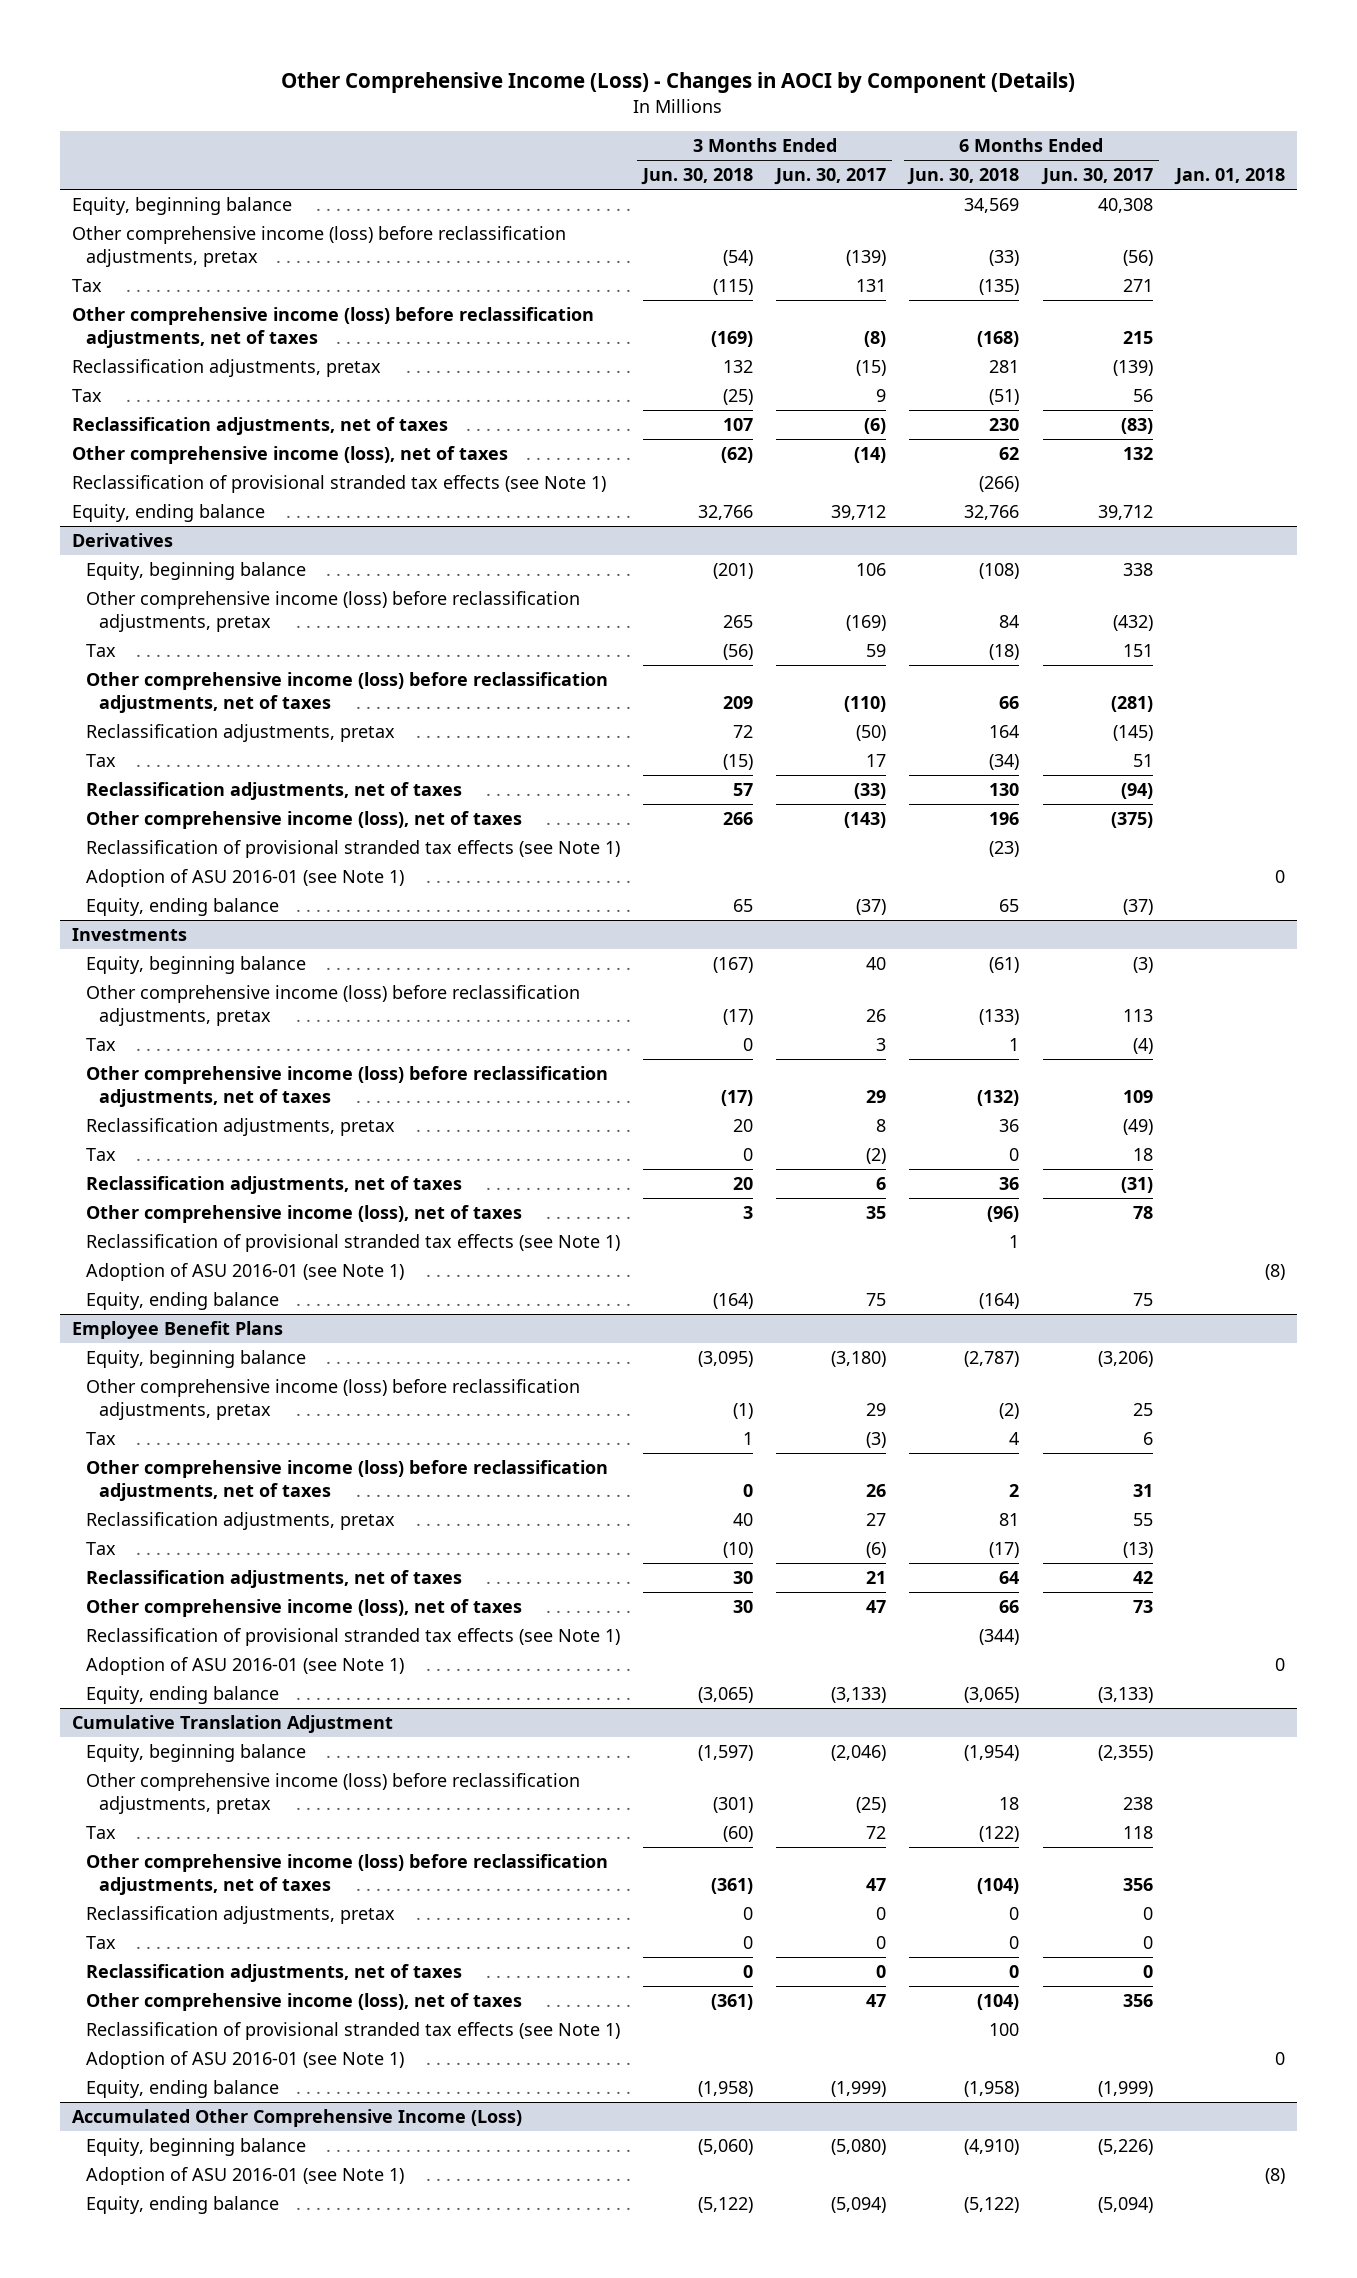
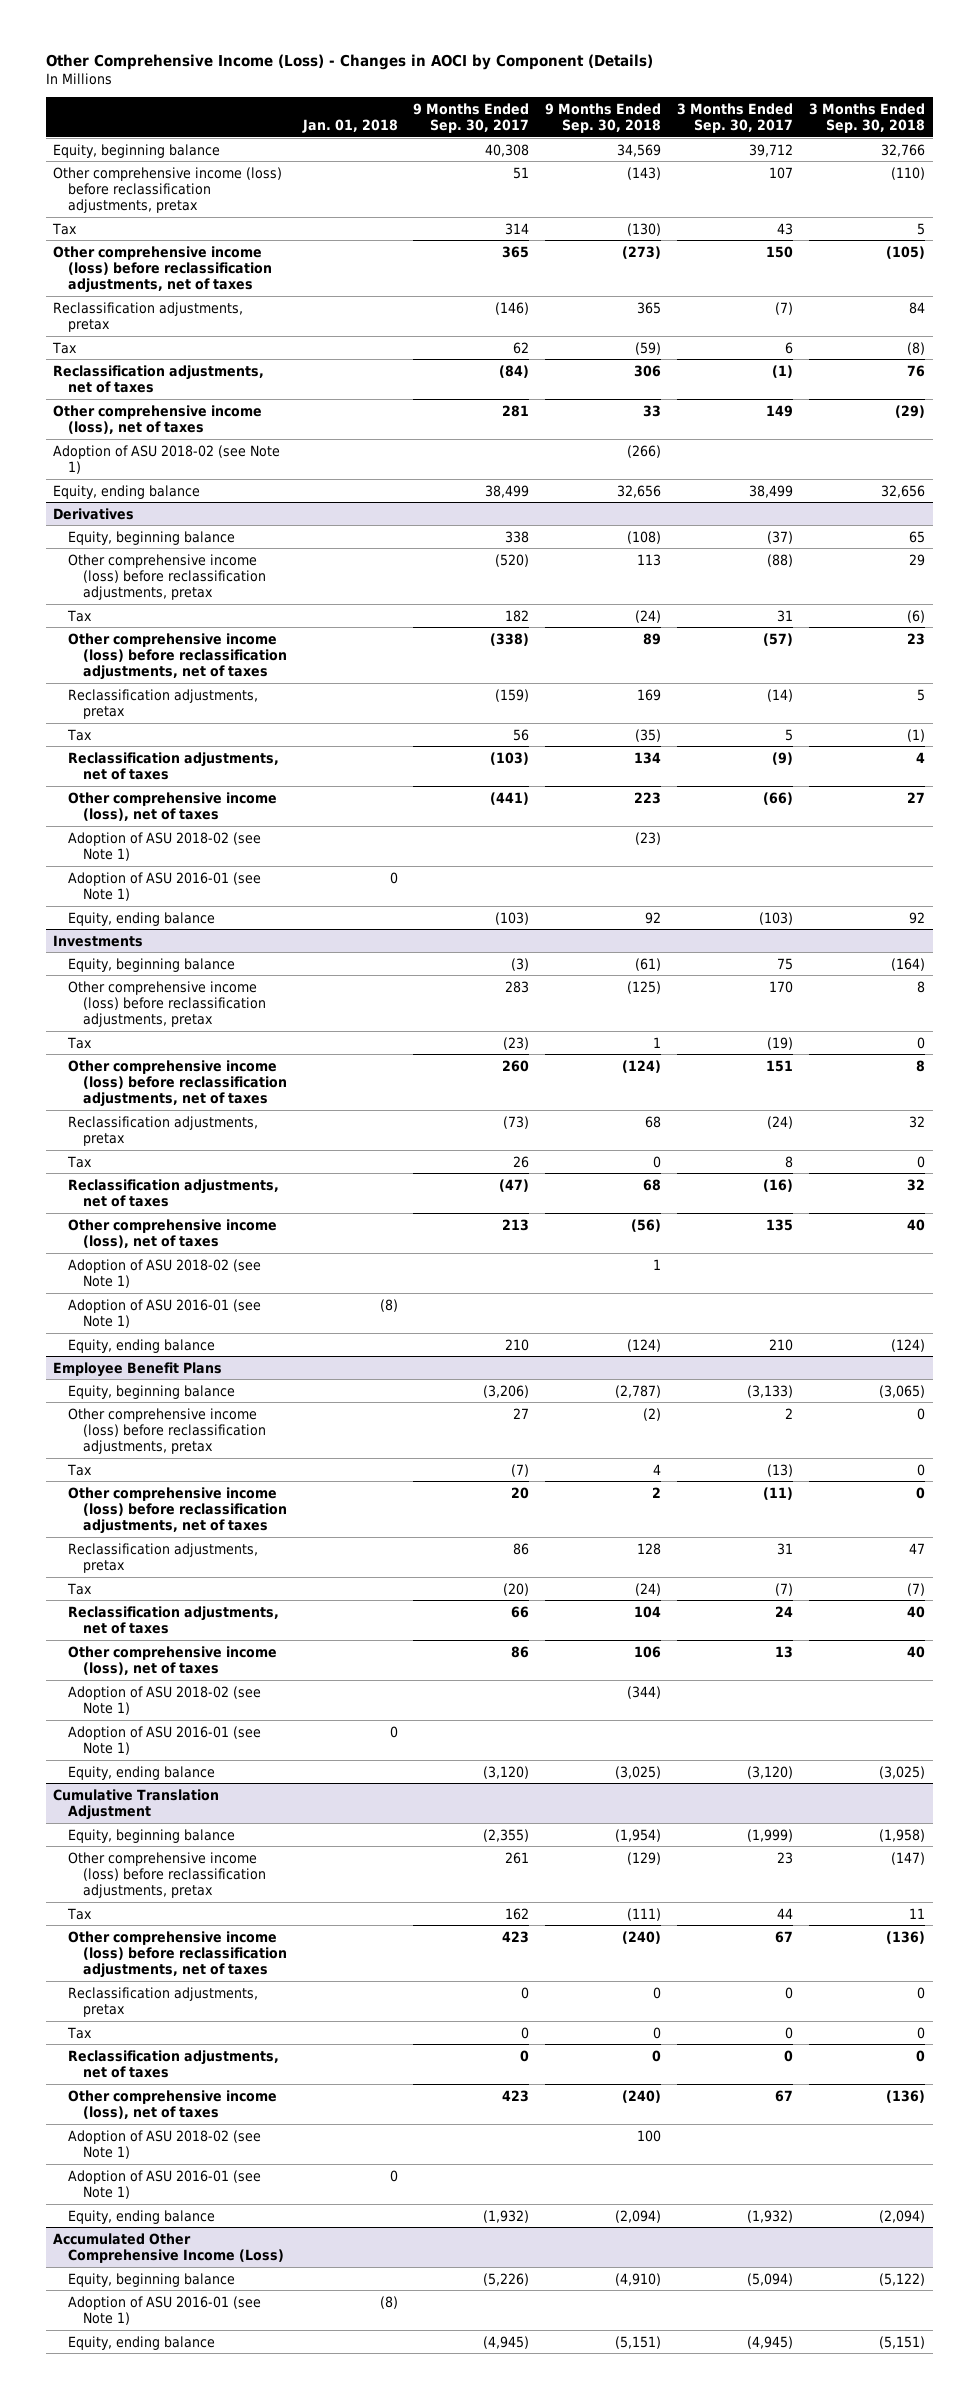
- | 3 Months Ended Jun. 30, 2018 | 3 Months Ended Jun. 30, 2017 | 6 Months Ended Jun. 30, 2018 | 6 Months Ended Jun. 30, 2017 | Jan. 01, 2018
+ | Jan. 01, 2018 | 9 Months Ended Sep. 30, 2017 | 9 Months Ended Sep. 30, 2018 | 3 Months Ended Sep. 30, 2017 | 3 Months Ended Sep. 30, 2018
- Reclassification of provisional stranded tax effects (see Note 1) | | | (266) | |
+ Adoption of ASU 2018-02 (see Note 1) | | | (266) | |
@ Derivatives
- Reclassification of provisional stranded tax effects (see Note 1) | | | (23) | |
+ Adoption of ASU 2018-02 (see Note 1) | | | (23) | |
@ Investments
- Reclassification of provisional stranded tax effects (see Note 1) | | | 1 | |
+ Adoption of ASU 2018-02 (see Note 1) | | | 1 | |
@ Employee Benefit Plans
- Reclassification of provisional stranded tax effects (see Note 1) | | | (344) | |
+ Adoption of ASU 2018-02 (see Note 1) | | | (344) | |
@ Cumulative Translation Adjustment
- Reclassification of provisional stranded tax effects (see Note 1) | | | 100 | |
+ Adoption of ASU 2018-02 (see Note 1) | | | 100 | |

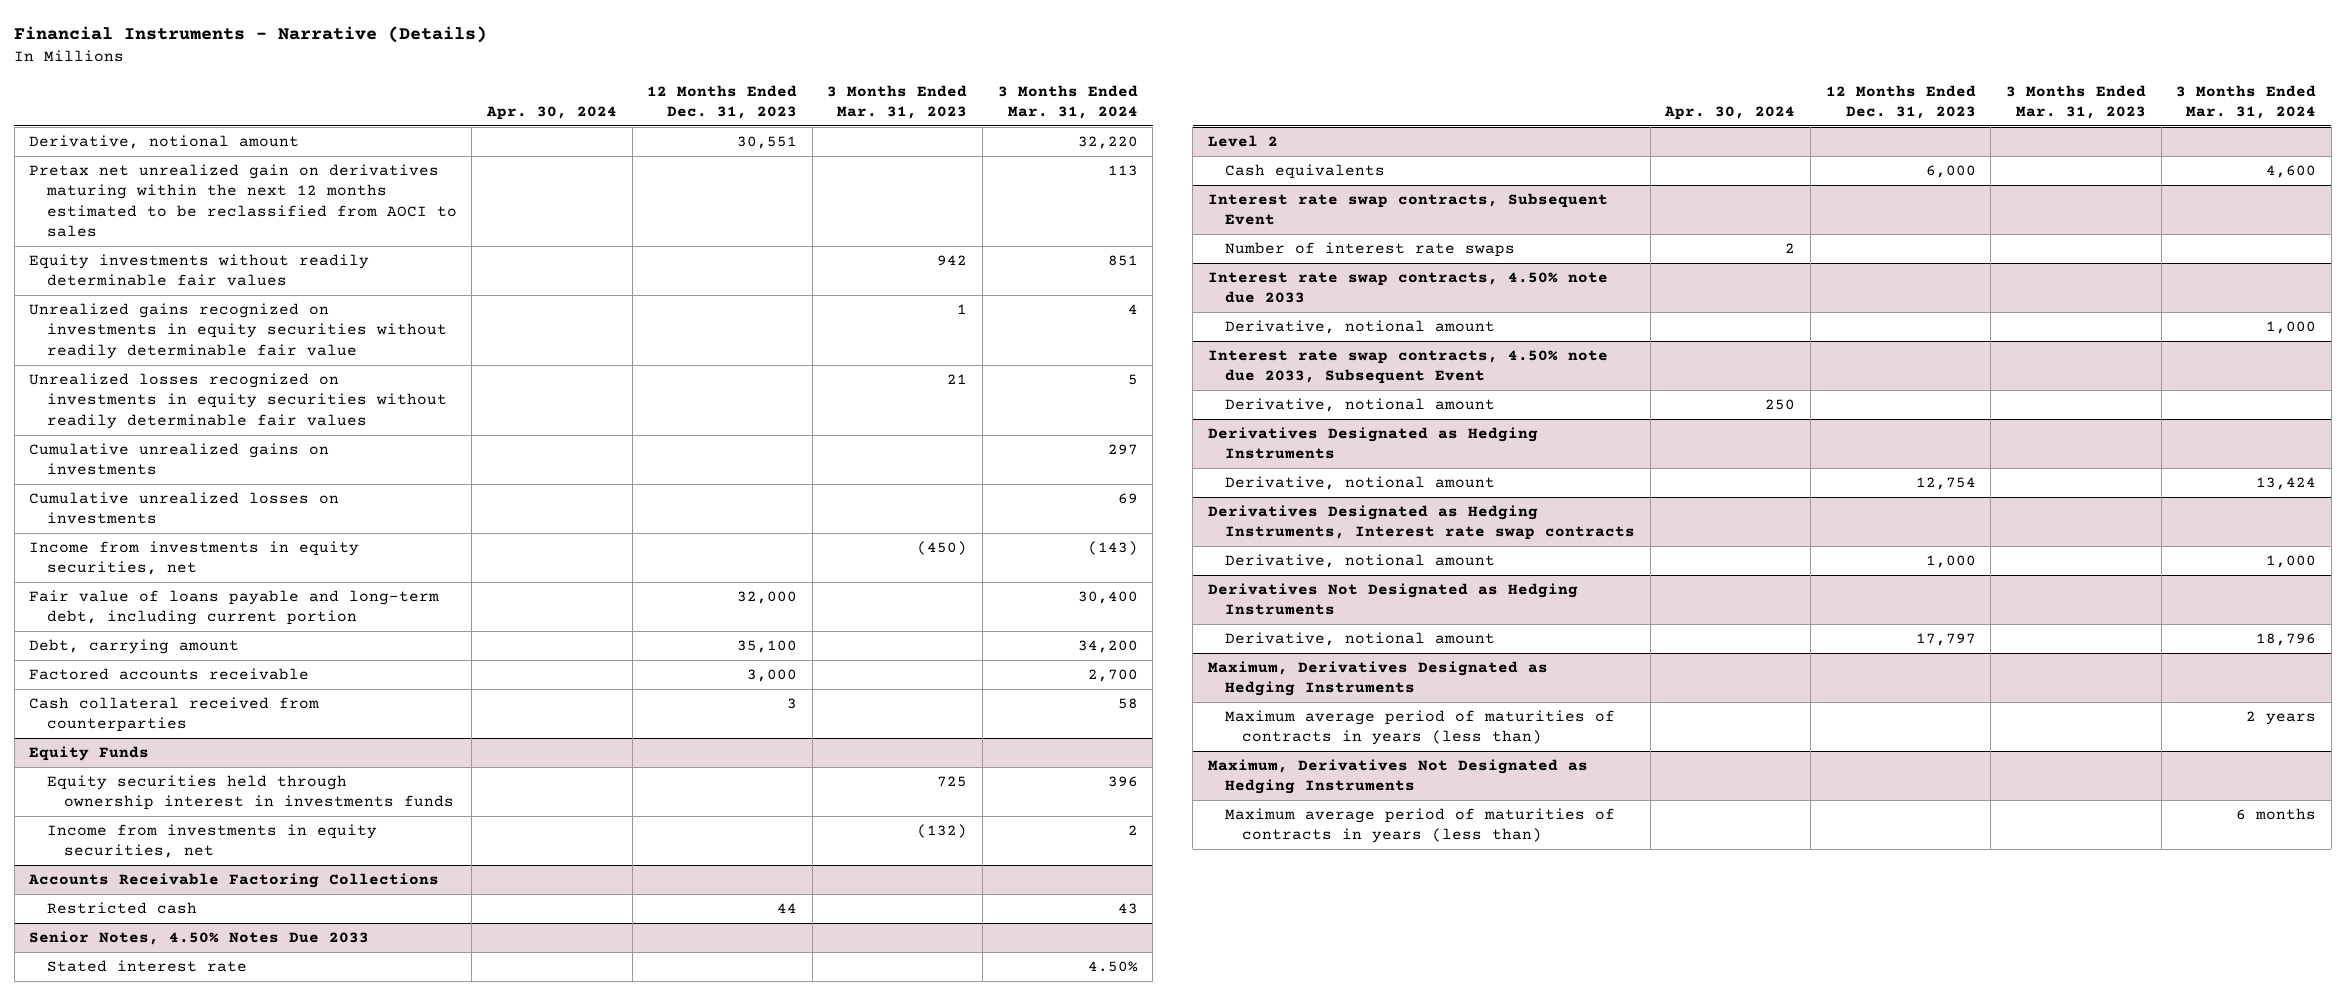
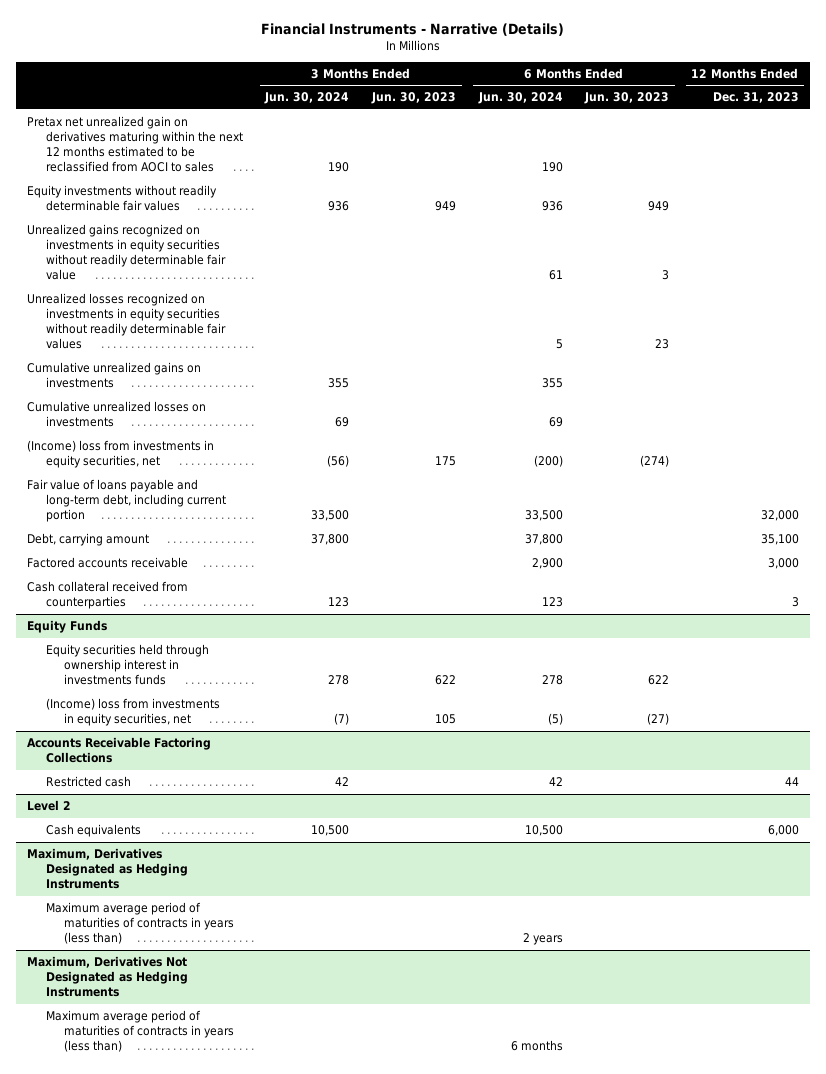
- | Apr. 30, 2024 | 12 Months Ended Dec. 31, 2023 | 3 Months Ended Mar. 31, 2023 | 3 Months Ended Mar. 31, 2024
+ | 3 Months Ended Jun. 30, 2024 | 3 Months Ended Jun. 30, 2023 | 6 Months Ended Jun. 30, 2024 | 6 Months Ended Jun. 30, 2023 | 12 Months Ended Dec. 31, 2023
- Derivative, notional amount | | 30,551 | | 32,220
- Income from investments in equity securities, net | | | (450) | (143)
+ (Income) loss from investments in equity securities, net | (56) | 175 | (200) | (274) |
@ Equity Funds
- Income from investments in equity securities, net | | | (132) | 2
+ (Income) loss from investments in equity securities, net | (7) | 105 | (5) | (27) |
- Senior Notes, 4.50% Notes Due 2033
- Stated interest rate | | | | 4.50%
- Interest rate swap contracts, Subsequent Event
- Number of interest rate swaps | 2 | | |
- Interest rate swap contracts, 4.50% note due 2033
- Derivative, notional amount | | | | 1,000
- Interest rate swap contracts, 4.50% note due 2033, Subsequent Event
- Derivative, notional amount | 250 | | |
- Derivatives Designated as Hedging Instruments
- Derivative, notional amount | | 12,754 | | 13,424
- Derivatives Designated as Hedging Instruments, Interest rate swap contracts
- Derivative, notional amount | | 1,000 | | 1,000
- Derivatives Not Designated as Hedging Instruments
- Derivative, notional amount | | 17,797 | | 18,796

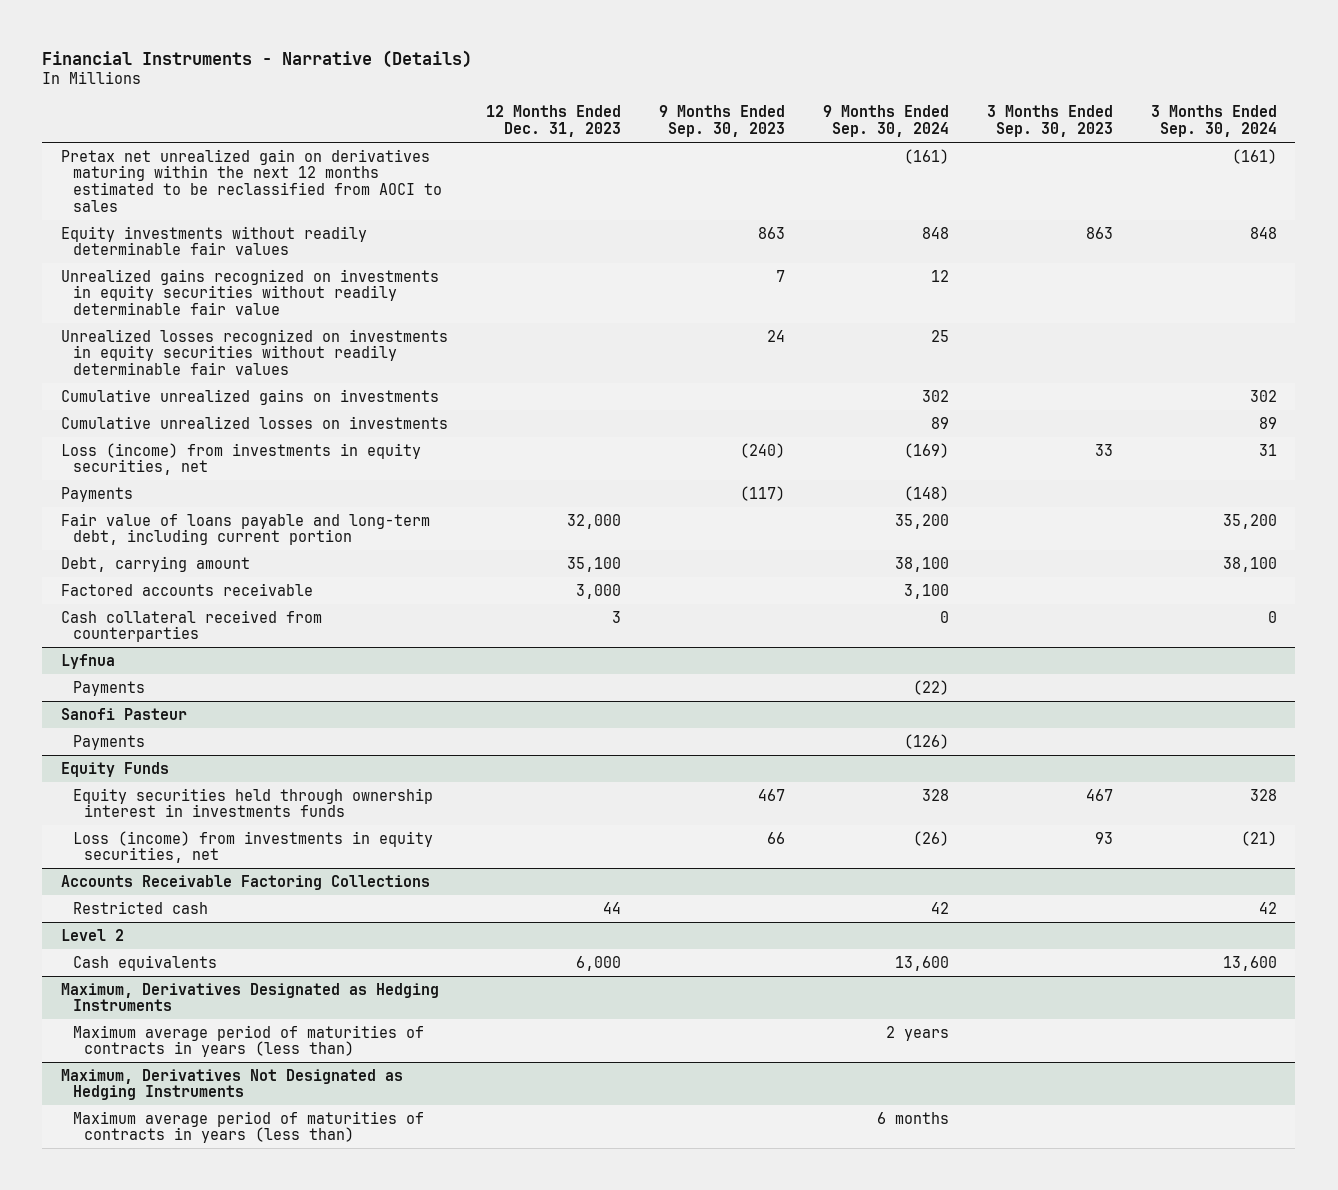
- | 3 Months Ended Jun. 30, 2024 | 3 Months Ended Jun. 30, 2023 | 6 Months Ended Jun. 30, 2024 | 6 Months Ended Jun. 30, 2023 | 12 Months Ended Dec. 31, 2023
+ | 12 Months Ended Dec. 31, 2023 | 9 Months Ended Sep. 30, 2023 | 9 Months Ended Sep. 30, 2024 | 3 Months Ended Sep. 30, 2023 | 3 Months Ended Sep. 30, 2024
- (Income) loss from investments in equity securities, net | (56) | 175 | (200) | (274) |
+ Loss (income) from investments in equity securities, net | | (240) | (169) | 33 | 31
+ Payments | | (117) | (148) | |
+ Lyfnua
+ Payments | | | (22) | |
+ Sanofi Pasteur
+ Payments | | | (126) | |
@ Equity Funds
- (Income) loss from investments in equity securities, net | (7) | 105 | (5) | (27) |
+ Loss (income) from investments in equity securities, net | | 66 | (26) | 93 | (21)

